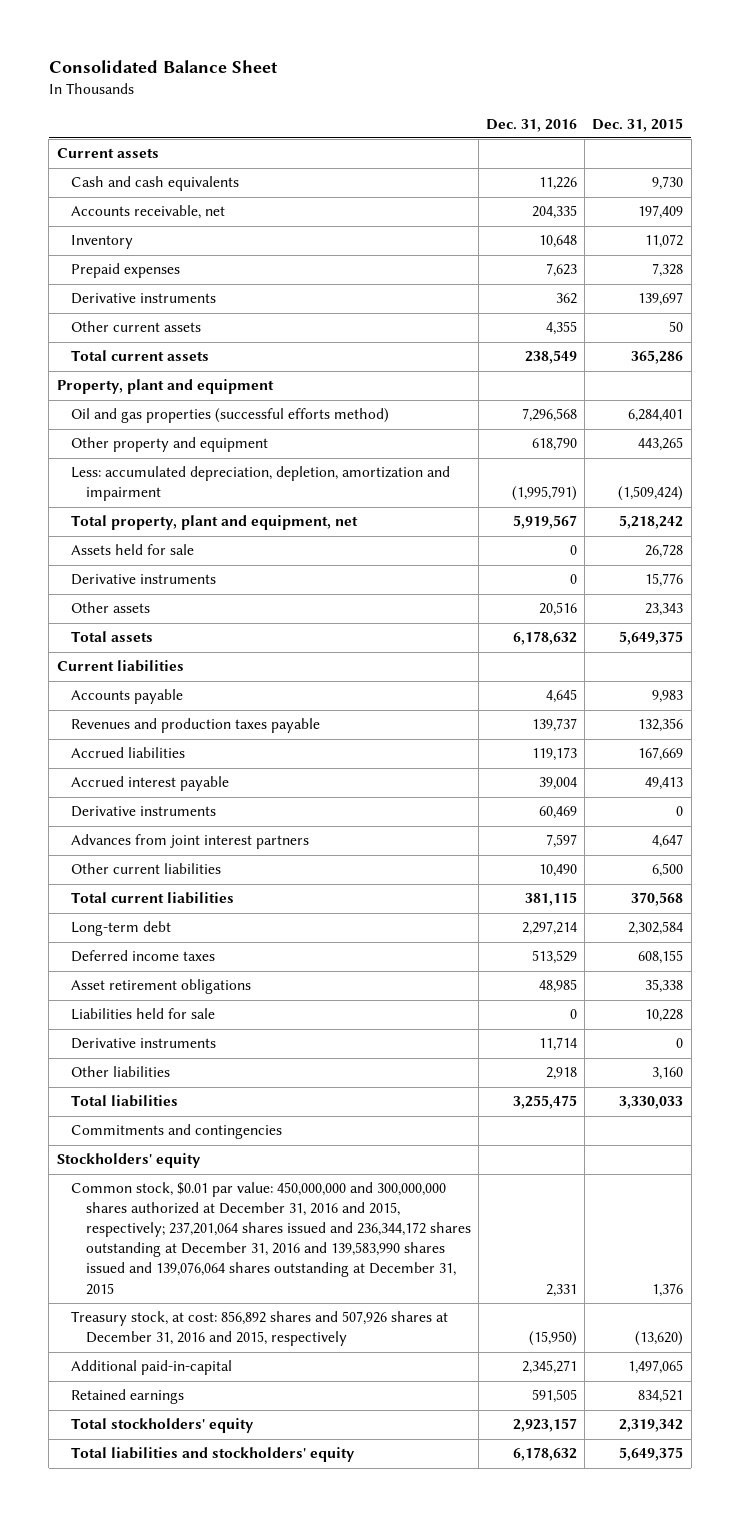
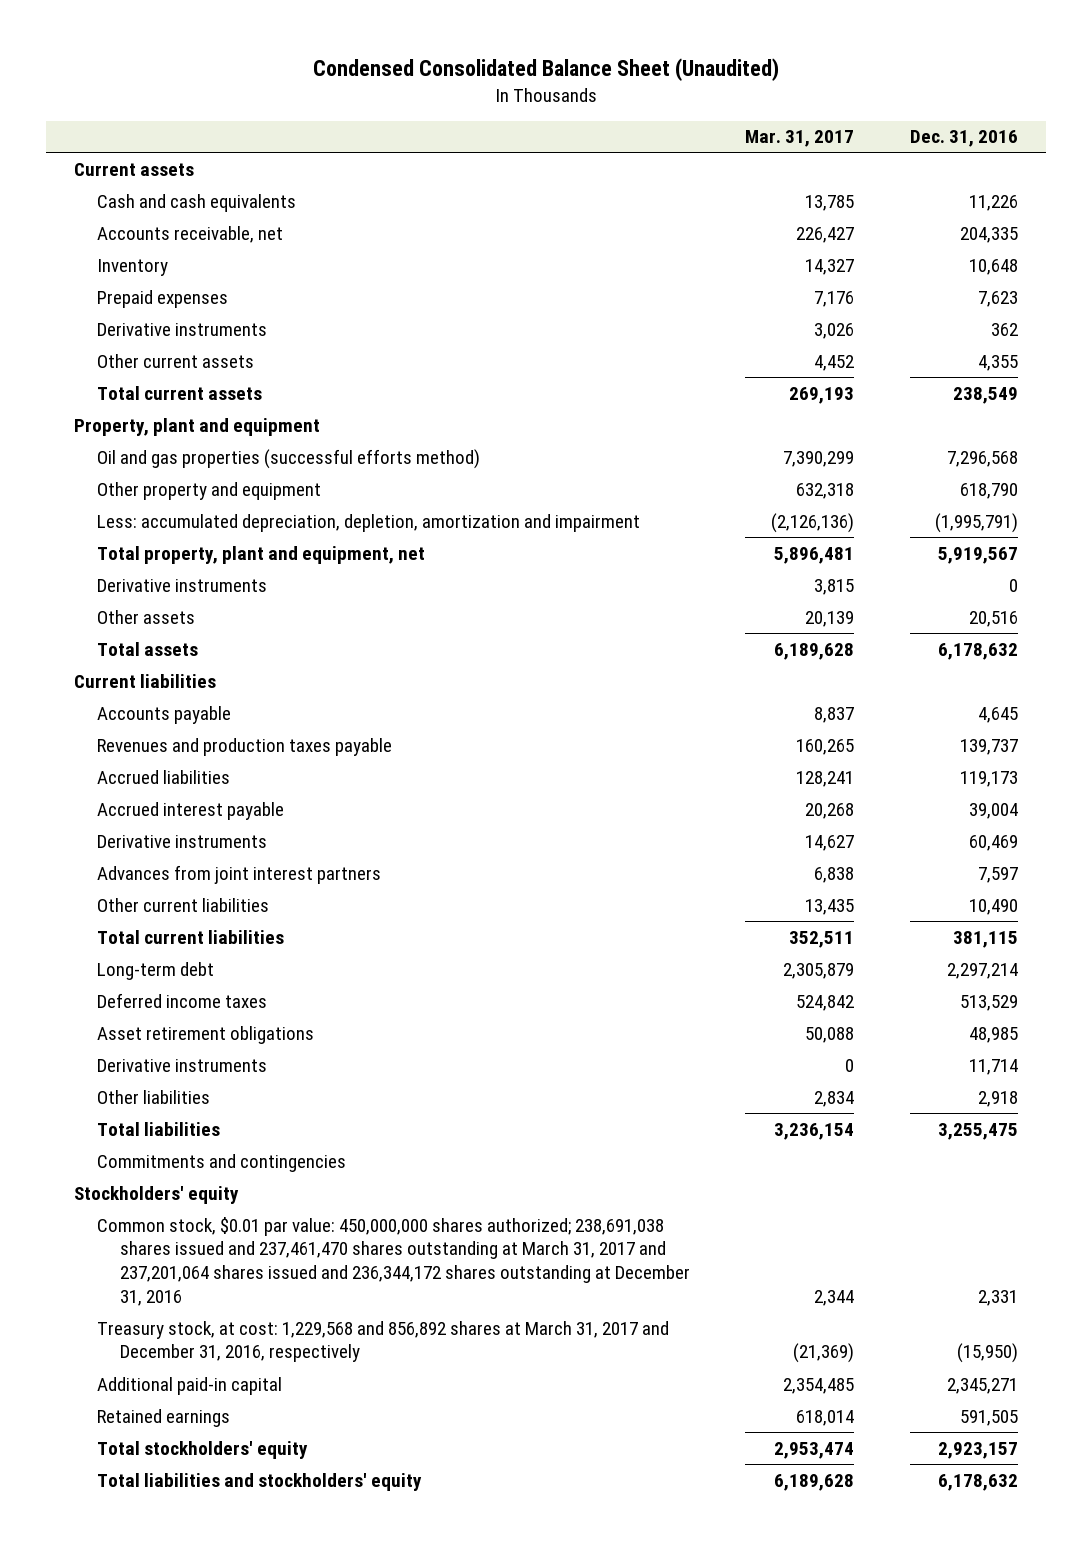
- Consolidated Balance Sheet
+ Condensed Consolidated Balance Sheet (Unaudited)
- | Dec. 31, 2016 | Dec. 31, 2015
+ | Mar. 31, 2017 | Dec. 31, 2016
- Assets held for sale | 0 | 26,728
- Liabilities held for sale | 0 | 10,228
- Common stock, $0.01 par value: 450,000,000 and 300,000,000 shares authorized at December 31, 2016 and 2015, respectively; 237,201,064 shares issued and 236,344,172 shares outstanding at December 31, 2016 and 139,583,990 shares issued and 139,076,064 shares outstanding at December 31, 2015 | 2,331 | 1,376
- Treasury stock, at cost: 856,892 shares and 507,926 shares at December 31, 2016 and 2015, respectively | (15,950) | (13,620)
- Additional paid-in-capital | 2,345,271 | 1,497,065
+ Common stock, $0.01 par value: 450,000,000 shares authorized; 238,691,038 shares issued and 237,461,470 shares outstanding at March 31, 2017 and 237,201,064 shares issued and 236,344,172 shares outstanding at December 31, 2016 | 2,344 | 2,331
+ Treasury stock, at cost: 1,229,568 and 856,892 shares at March 31, 2017 and December 31, 2016, respectively | (21,369) | (15,950)
+ Additional paid-in capital | 2,354,485 | 2,345,271

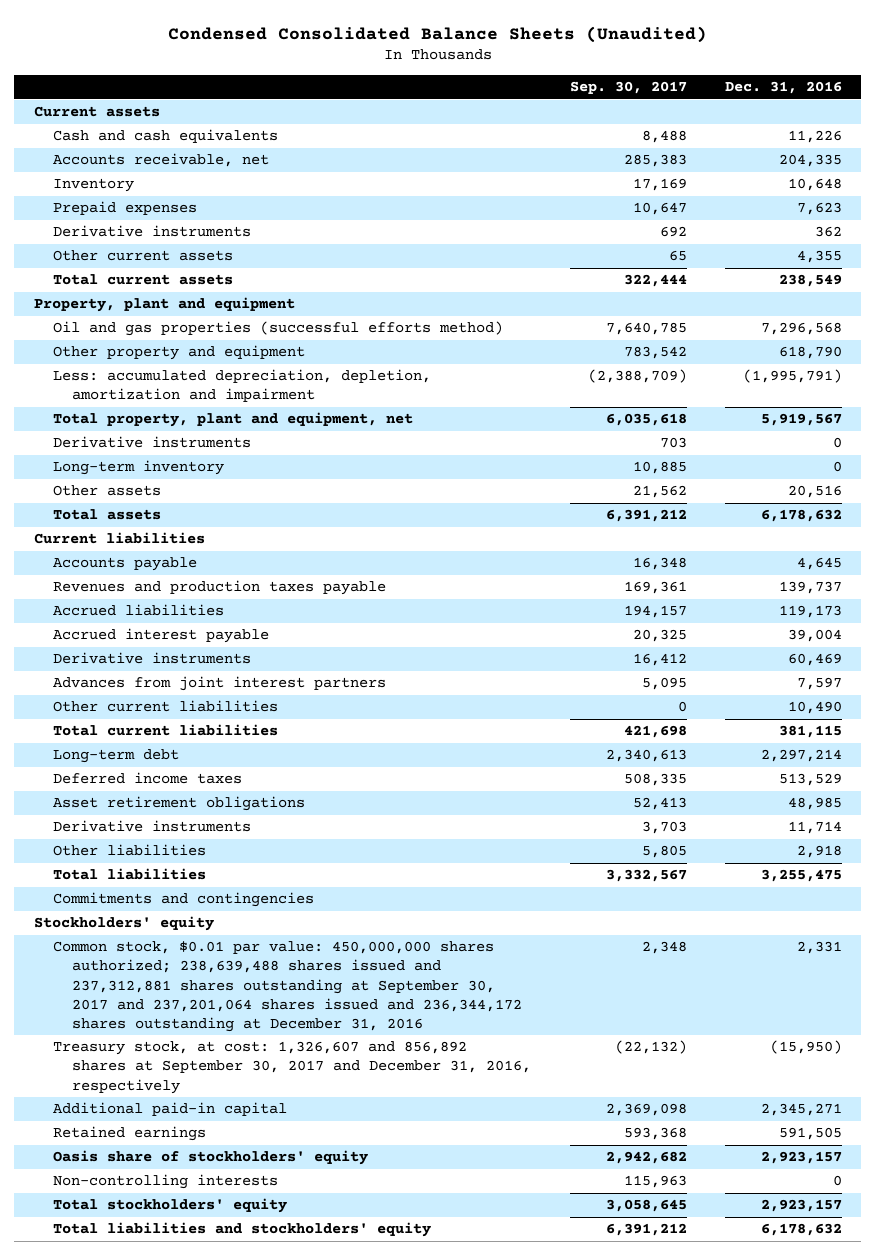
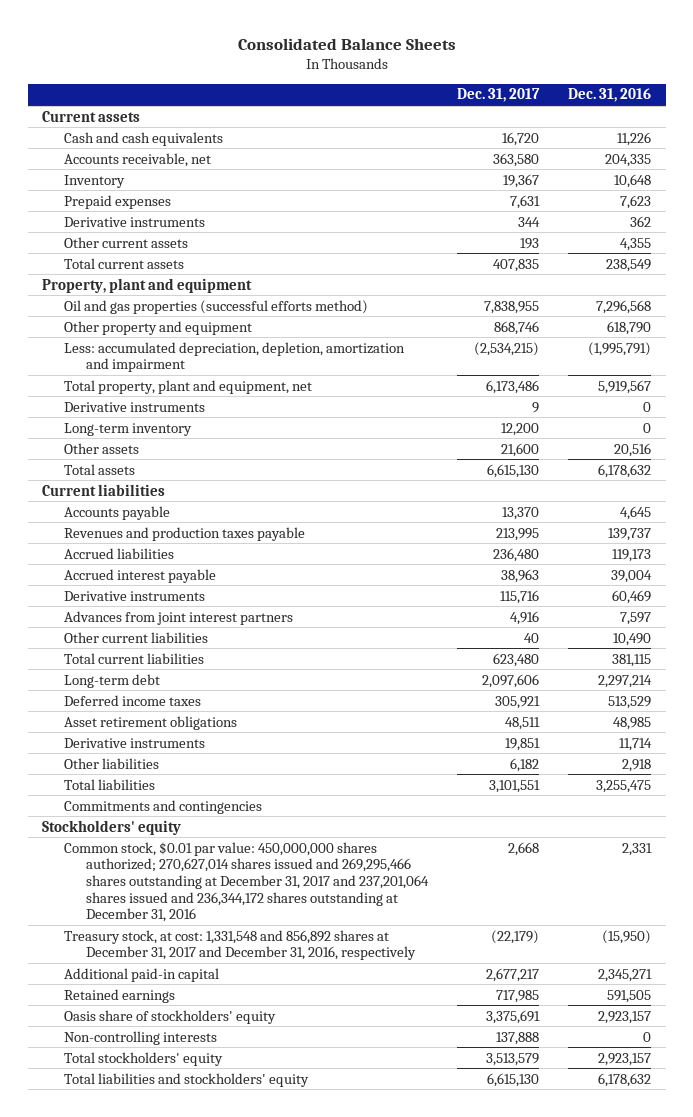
- Condensed Consolidated Balance Sheets (Unaudited)
+ Consolidated Balance Sheets
- | Sep. 30, 2017 | Dec. 31, 2016
+ | Dec. 31, 2017 | Dec. 31, 2016
- Common stock, $0.01 par value: 450,000,000 shares authorized; 238,639,488 shares issued and 237,312,881 shares outstanding at September 30, 2017 and 237,201,064 shares issued and 236,344,172 shares outstanding at December 31, 2016 | 2,348 | 2,331
- Treasury stock, at cost: 1,326,607 and 856,892 shares at September 30, 2017 and December 31, 2016, respectively | (22,132) | (15,950)
+ Common stock, $0.01 par value: 450,000,000 shares authorized; 270,627,014 shares issued and 269,295,466 shares outstanding at December 31, 2017 and 237,201,064 shares issued and 236,344,172 shares outstanding at December 31, 2016 | 2,668 | 2,331
+ Treasury stock, at cost: 1,331,548 and 856,892 shares at December 31, 2017 and December 31, 2016, respectively | (22,179) | (15,950)

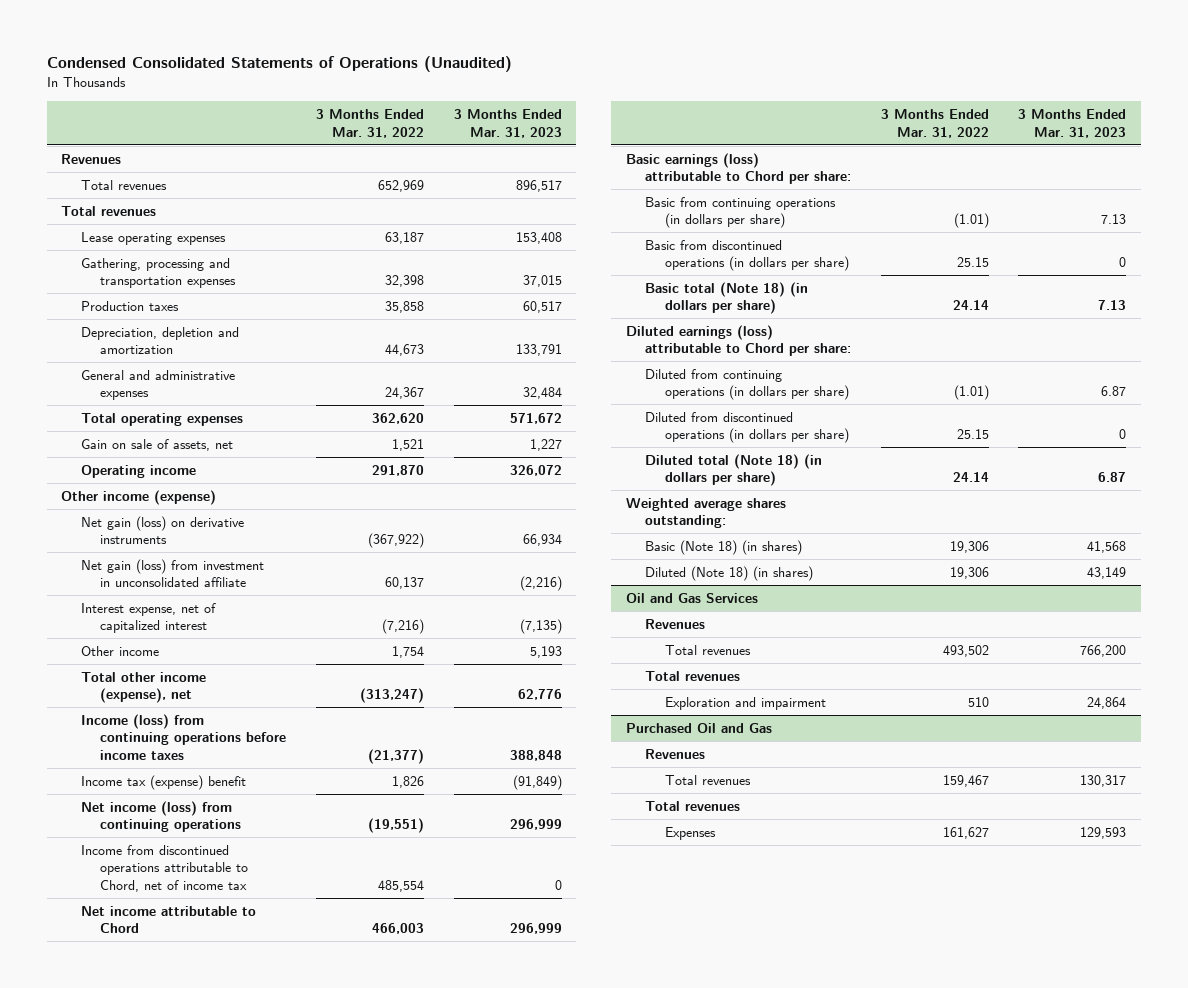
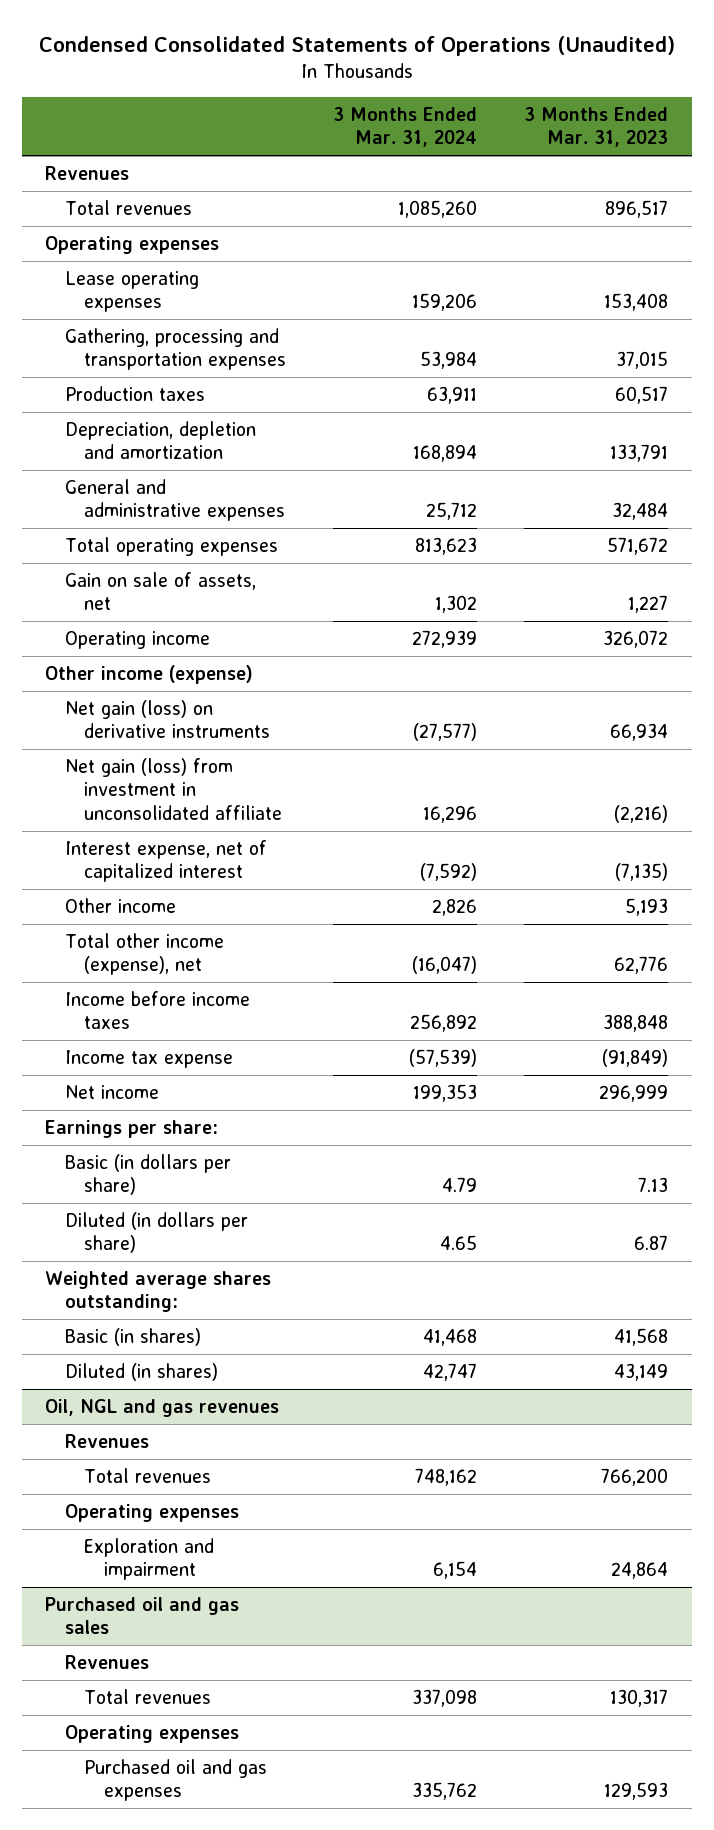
- | 3 Months Ended Mar. 31, 2022 | 3 Months Ended Mar. 31, 2023
+ | 3 Months Ended Mar. 31, 2024 | 3 Months Ended Mar. 31, 2023
- Total revenues
+ Operating expenses
- Income (loss) from continuing operations before income taxes | (21,377) | 388,848
- Income tax (expense) benefit | 1,826 | (91,849)
- Net income (loss) from continuing operations | (19,551) | 296,999
- Income from discontinued operations attributable to Chord, net of income tax | 485,554 | 0
- Net income attributable to Chord | 466,003 | 296,999
- Basic earnings (loss) attributable to Chord per share:
- Basic from continuing operations (in dollars per share) | (1.01) | 7.13
- Basic from discontinued operations (in dollars per share) | 25.15 | 0
- Basic total (Note 18) (in dollars per share) | 24.14 | 7.13
- Diluted earnings (loss) attributable to Chord per share:
- Diluted from continuing operations (in dollars per share) | (1.01) | 6.87
- Diluted from discontinued operations (in dollars per share) | 25.15 | 0
- Diluted total (Note 18) (in dollars per share) | 24.14 | 6.87
+ Income before income taxes | 256,892 | 388,848
+ Income tax expense | (57,539) | (91,849)
+ Net income | 199,353 | 296,999
+ Earnings per share:
+ Basic (in dollars per share) | 4.79 | 7.13
+ Diluted (in dollars per share) | 4.65 | 6.87
- Basic (Note 18) (in shares) | 19,306 | 41,568
- Diluted (Note 18) (in shares) | 19,306 | 43,149
- Oil and Gas Services
+ Basic (in shares) | 41,468 | 41,568
+ Diluted (in shares) | 42,747 | 43,149
+ Oil, NGL and gas revenues
- Total revenues
+ Operating expenses
- Purchased Oil and Gas
+ Purchased oil and gas sales
- Total revenues
- Expenses | 161,627 | 129,593
+ Operating expenses
+ Purchased oil and gas expenses | 335,762 | 129,593

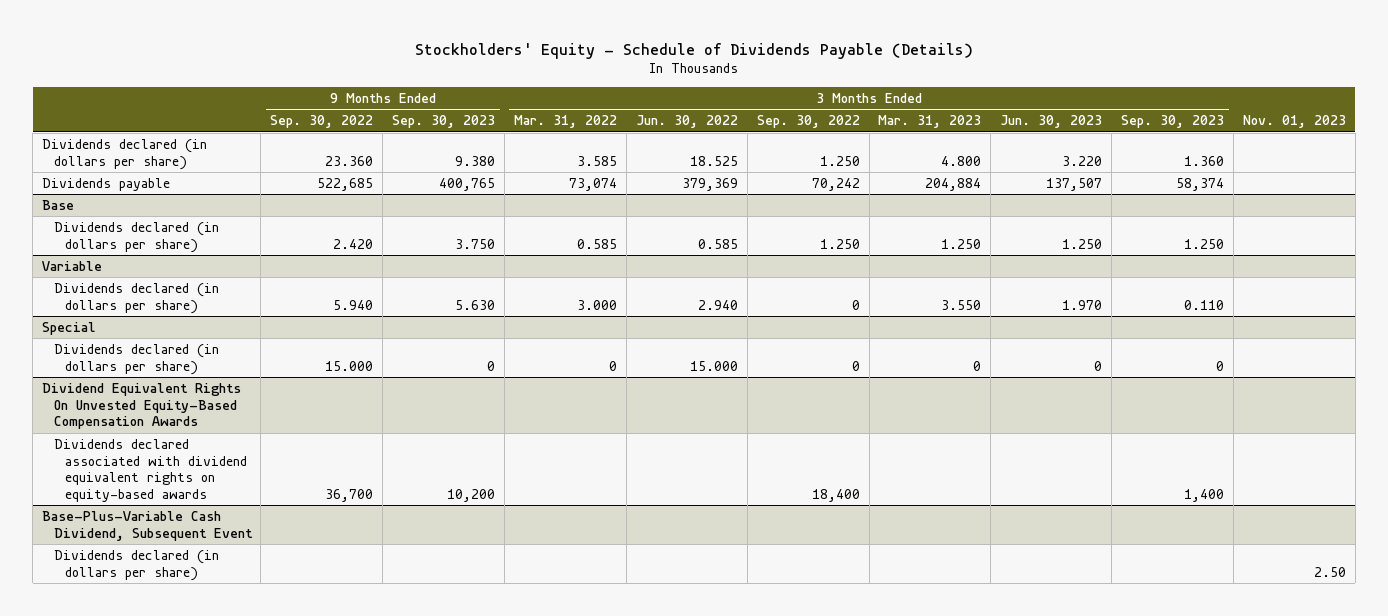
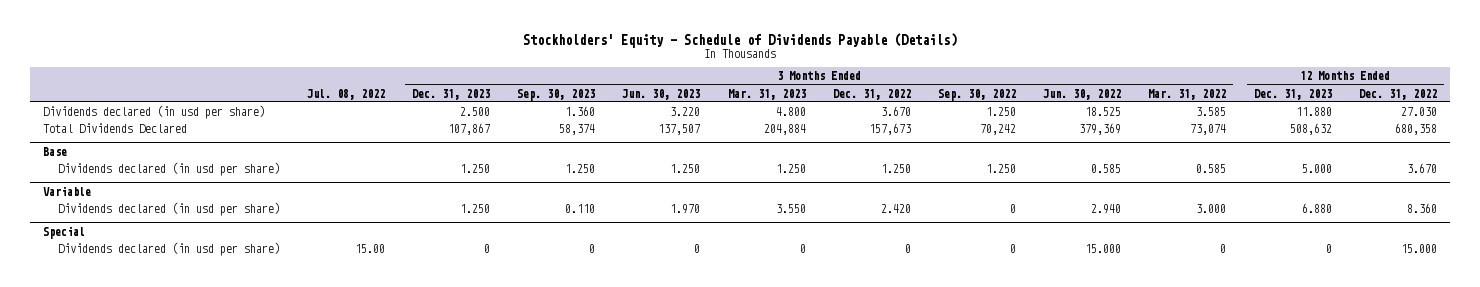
- | 9 Months Ended Sep. 30, 2022 | 9 Months Ended Sep. 30, 2023 | 3 Months Ended Mar. 31, 2022 | 3 Months Ended Jun. 30, 2022 | 3 Months Ended Sep. 30, 2022 | 3 Months Ended Mar. 31, 2023 | 3 Months Ended Jun. 30, 2023 | 3 Months Ended Sep. 30, 2023 | Nov. 01, 2023
+ | Jul. 08, 2022 | 3 Months Ended Dec. 31, 2023 | 3 Months Ended Sep. 30, 2023 | 3 Months Ended Jun. 30, 2023 | 3 Months Ended Mar. 31, 2023 | 3 Months Ended Dec. 31, 2022 | 3 Months Ended Sep. 30, 2022 | 3 Months Ended Jun. 30, 2022 | 3 Months Ended Mar. 31, 2022 | 12 Months Ended Dec. 31, 2023 | 12 Months Ended Dec. 31, 2022
- Dividends declared (in dollars per share) | 23.360 | 9.380 | 3.585 | 18.525 | 1.250 | 4.800 | 3.220 | 1.360 |
- Dividends payable | 522,685 | 400,765 | 73,074 | 379,369 | 70,242 | 204,884 | 137,507 | 58,374 |
+ Dividends declared (in usd per share) | | 2.500 | 1.360 | 3.220 | 4.800 | 3.670 | 1.250 | 18.525 | 3.585 | 11.880 | 27.030
+ Total Dividends Declared | | 107,867 | 58,374 | 137,507 | 204,884 | 157,673 | 70,242 | 379,369 | 73,074 | 508,632 | 680,358
@ Base
- Dividends declared (in dollars per share) | 2.420 | 3.750 | 0.585 | 0.585 | 1.250 | 1.250 | 1.250 | 1.250 |
+ Dividends declared (in usd per share) | | 1.250 | 1.250 | 1.250 | 1.250 | 1.250 | 1.250 | 0.585 | 0.585 | 5.000 | 3.670
@ Variable
- Dividends declared (in dollars per share) | 5.940 | 5.630 | 3.000 | 2.940 | 0 | 3.550 | 1.970 | 0.110 |
+ Dividends declared (in usd per share) | | 1.250 | 0.110 | 1.970 | 3.550 | 2.420 | 0 | 2.940 | 3.000 | 6.880 | 8.360
@ Special
- Dividends declared (in dollars per share) | 15.000 | 0 | 0 | 15.000 | 0 | 0 | 0 | 0 |
- Dividend Equivalent Rights On Unvested Equity-Based Compensation Awards
- Dividends declared associated with dividend equivalent rights on equity-based awards | 36,700 | 10,200 | | | 18,400 | | | 1,400 |
- Base-Plus-Variable Cash Dividend, Subsequent Event
- Dividends declared (in dollars per share) | | | | | | | | | 2.50
@ Special
+ Dividends declared (in usd per share) | 15.00 | 0 | 0 | 0 | 0 | 0 | 0 | 15.000 | 0 | 0 | 15.000

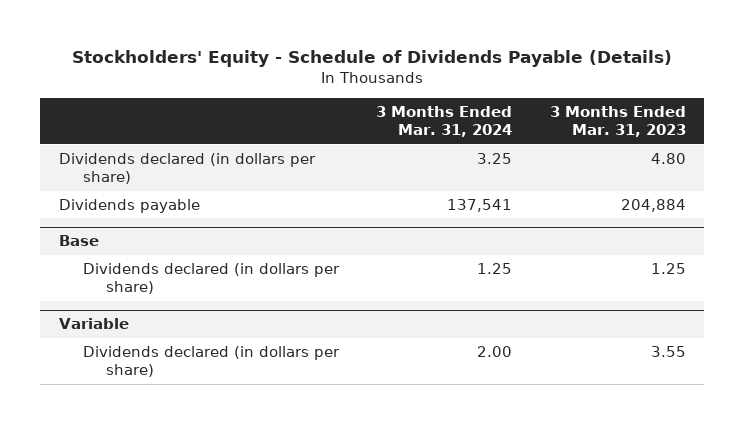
- | Jul. 08, 2022 | 3 Months Ended Dec. 31, 2023 | 3 Months Ended Sep. 30, 2023 | 3 Months Ended Jun. 30, 2023 | 3 Months Ended Mar. 31, 2023 | 3 Months Ended Dec. 31, 2022 | 3 Months Ended Sep. 30, 2022 | 3 Months Ended Jun. 30, 2022 | 3 Months Ended Mar. 31, 2022 | 12 Months Ended Dec. 31, 2023 | 12 Months Ended Dec. 31, 2022
+ | 3 Months Ended Mar. 31, 2024 | 3 Months Ended Mar. 31, 2023
- Dividends declared (in usd per share) | | 2.500 | 1.360 | 3.220 | 4.800 | 3.670 | 1.250 | 18.525 | 3.585 | 11.880 | 27.030
- Total Dividends Declared | | 107,867 | 58,374 | 137,507 | 204,884 | 157,673 | 70,242 | 379,369 | 73,074 | 508,632 | 680,358
+ Dividends declared (in dollars per share) | 3.25 | 4.80
+ Dividends payable | 137,541 | 204,884
@ Base
- Dividends declared (in usd per share) | | 1.250 | 1.250 | 1.250 | 1.250 | 1.250 | 1.250 | 0.585 | 0.585 | 5.000 | 3.670
+ Dividends declared (in dollars per share) | 1.25 | 1.25
@ Variable
- Dividends declared (in usd per share) | | 1.250 | 0.110 | 1.970 | 3.550 | 2.420 | 0 | 2.940 | 3.000 | 6.880 | 8.360
- Special
- Dividends declared (in usd per share) | 15.00 | 0 | 0 | 0 | 0 | 0 | 0 | 15.000 | 0 | 0 | 15.000
@ Variable
+ Dividends declared (in dollars per share) | 2.00 | 3.55

